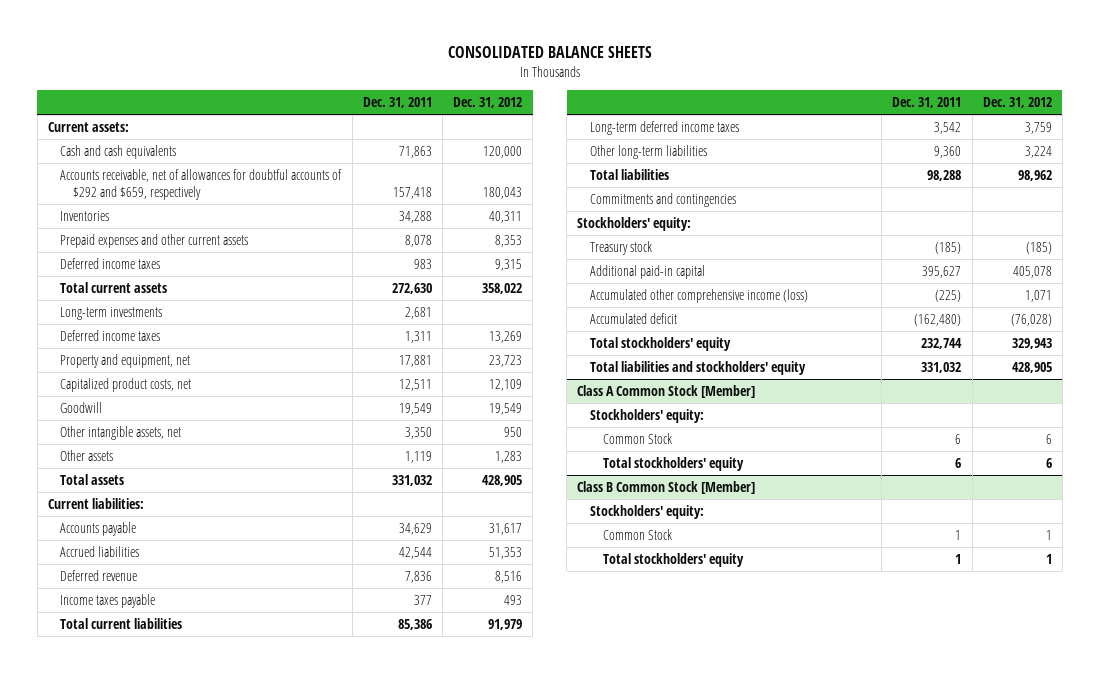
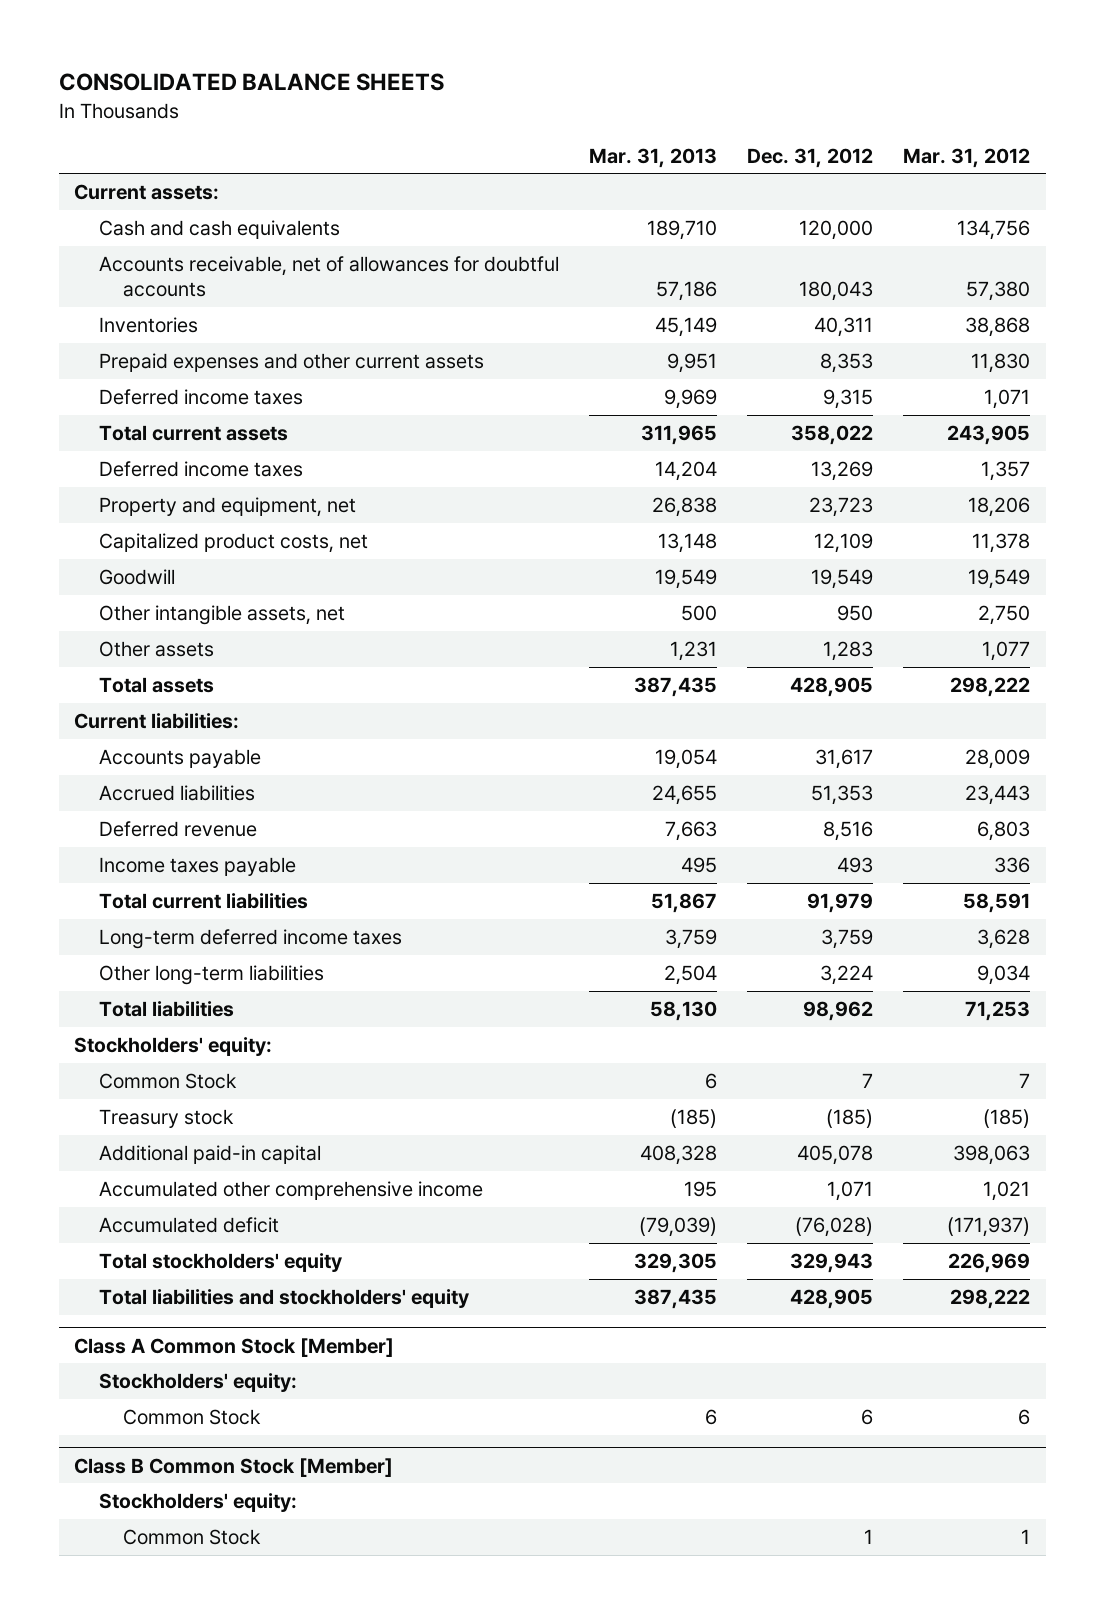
- | Dec. 31, 2011 | Dec. 31, 2012
+ | Mar. 31, 2013 | Dec. 31, 2012 | Mar. 31, 2012
- Accounts receivable, net of allowances for doubtful accounts of $292 and $659, respectively | 157,418 | 180,043
+ Accounts receivable, net of allowances for doubtful accounts | 57,186 | 180,043 | 57,380
- Long-term investments | 2,681 |
- Commitments and contingencies
+ Common Stock | 6 | 7 | 7
- Accumulated other comprehensive income (loss) | (225) | 1,071
+ Accumulated other comprehensive income | 195 | 1,071 | 1,021
@ Class A Common Stock [Member]
- Total stockholders' equity | 6 | 6
@ Class B Common Stock [Member]
- Total stockholders' equity | 1 | 1

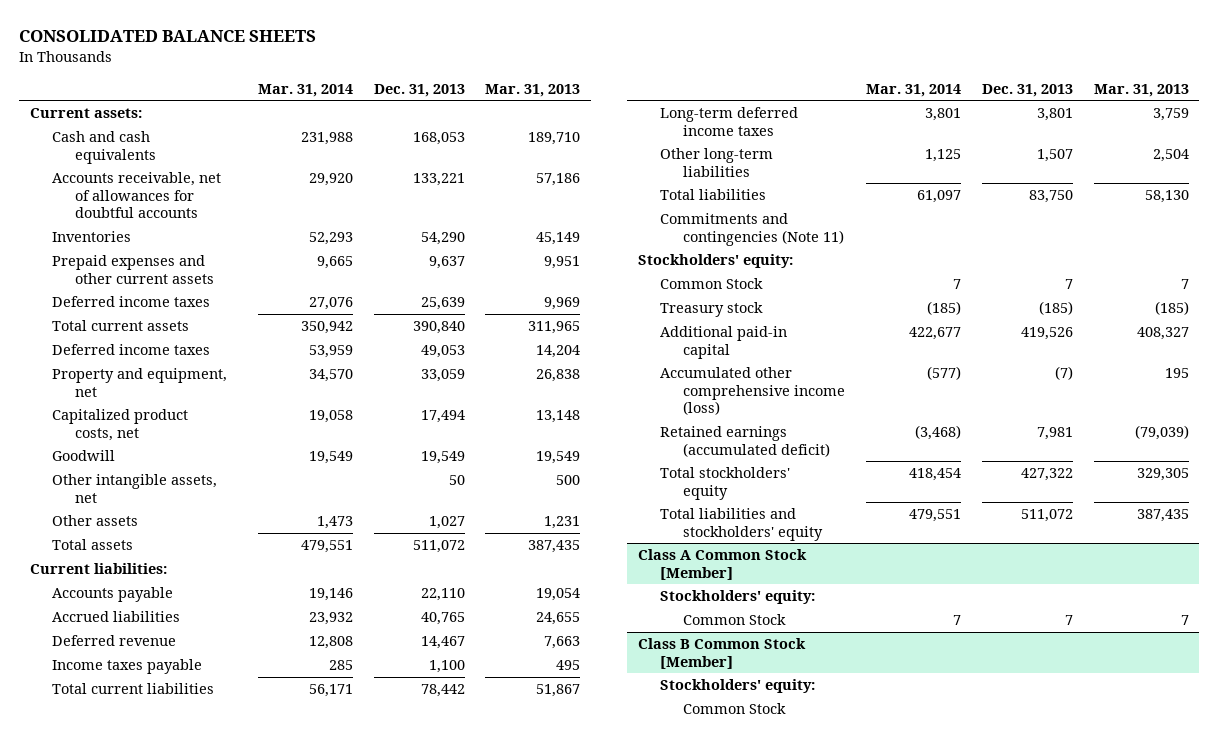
- | Mar. 31, 2013 | Dec. 31, 2012 | Mar. 31, 2012
+ | Mar. 31, 2014 | Dec. 31, 2013 | Mar. 31, 2013
+ Commitments and contingencies (Note 11)
- Common Stock | 6 | 7 | 7
+ Common Stock | 7 | 7 | 7
- Additional paid-in capital | 408,328 | 405,078 | 398,063
- Accumulated other comprehensive income | 195 | 1,071 | 1,021
- Accumulated deficit | (79,039) | (76,028) | (171,937)
+ Additional paid-in capital | 422,677 | 419,526 | 408,327
+ Accumulated other comprehensive income (loss) | (577) | (7) | 195
+ Retained earnings (accumulated deficit) | (3,468) | 7,981 | (79,039)
@ Class A Common Stock [Member]
- Common Stock | 6 | 6 | 6
+ Common Stock | 7 | 7 | 7

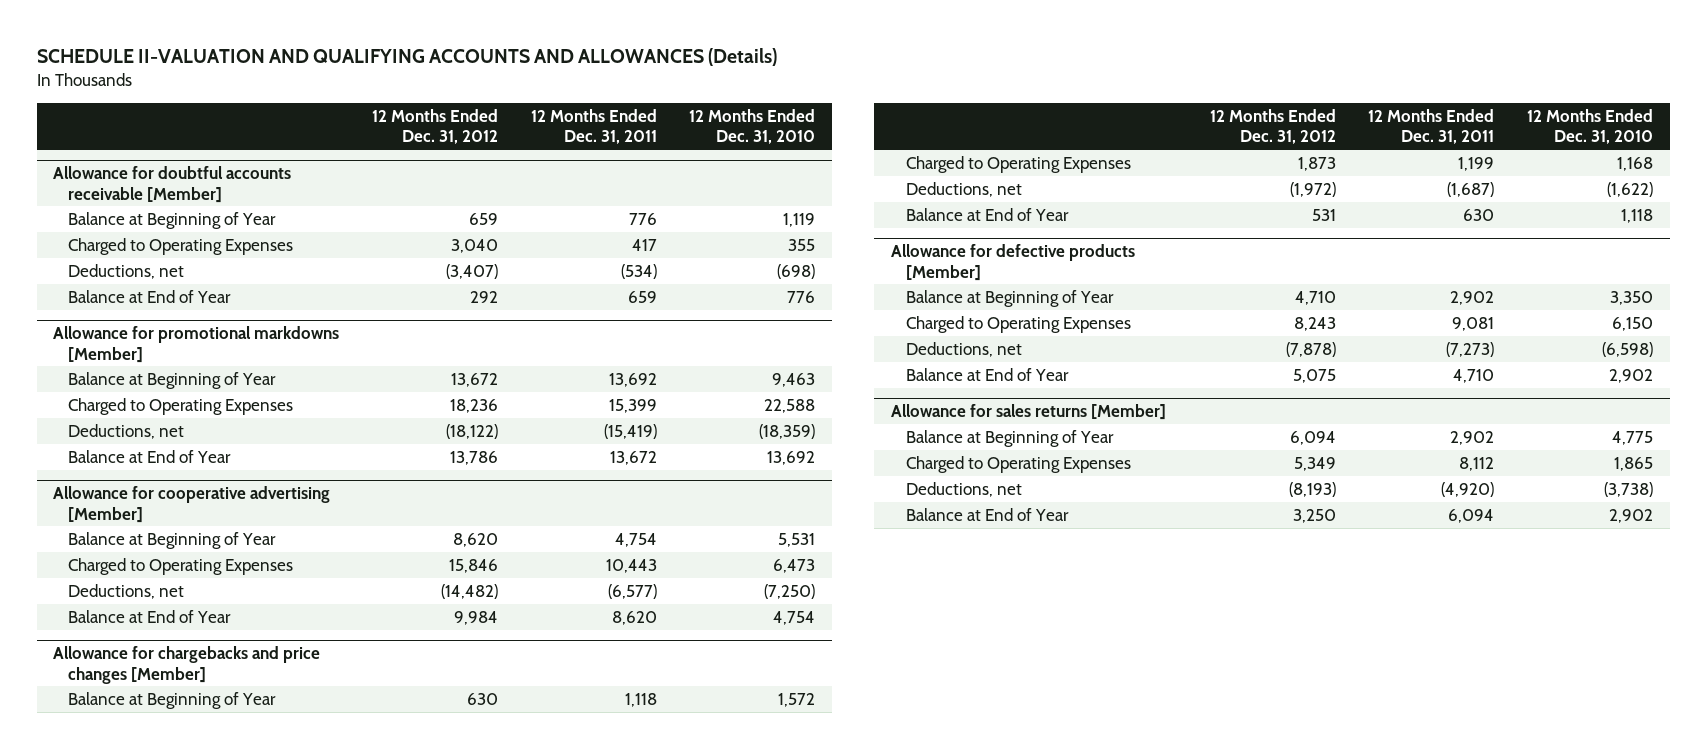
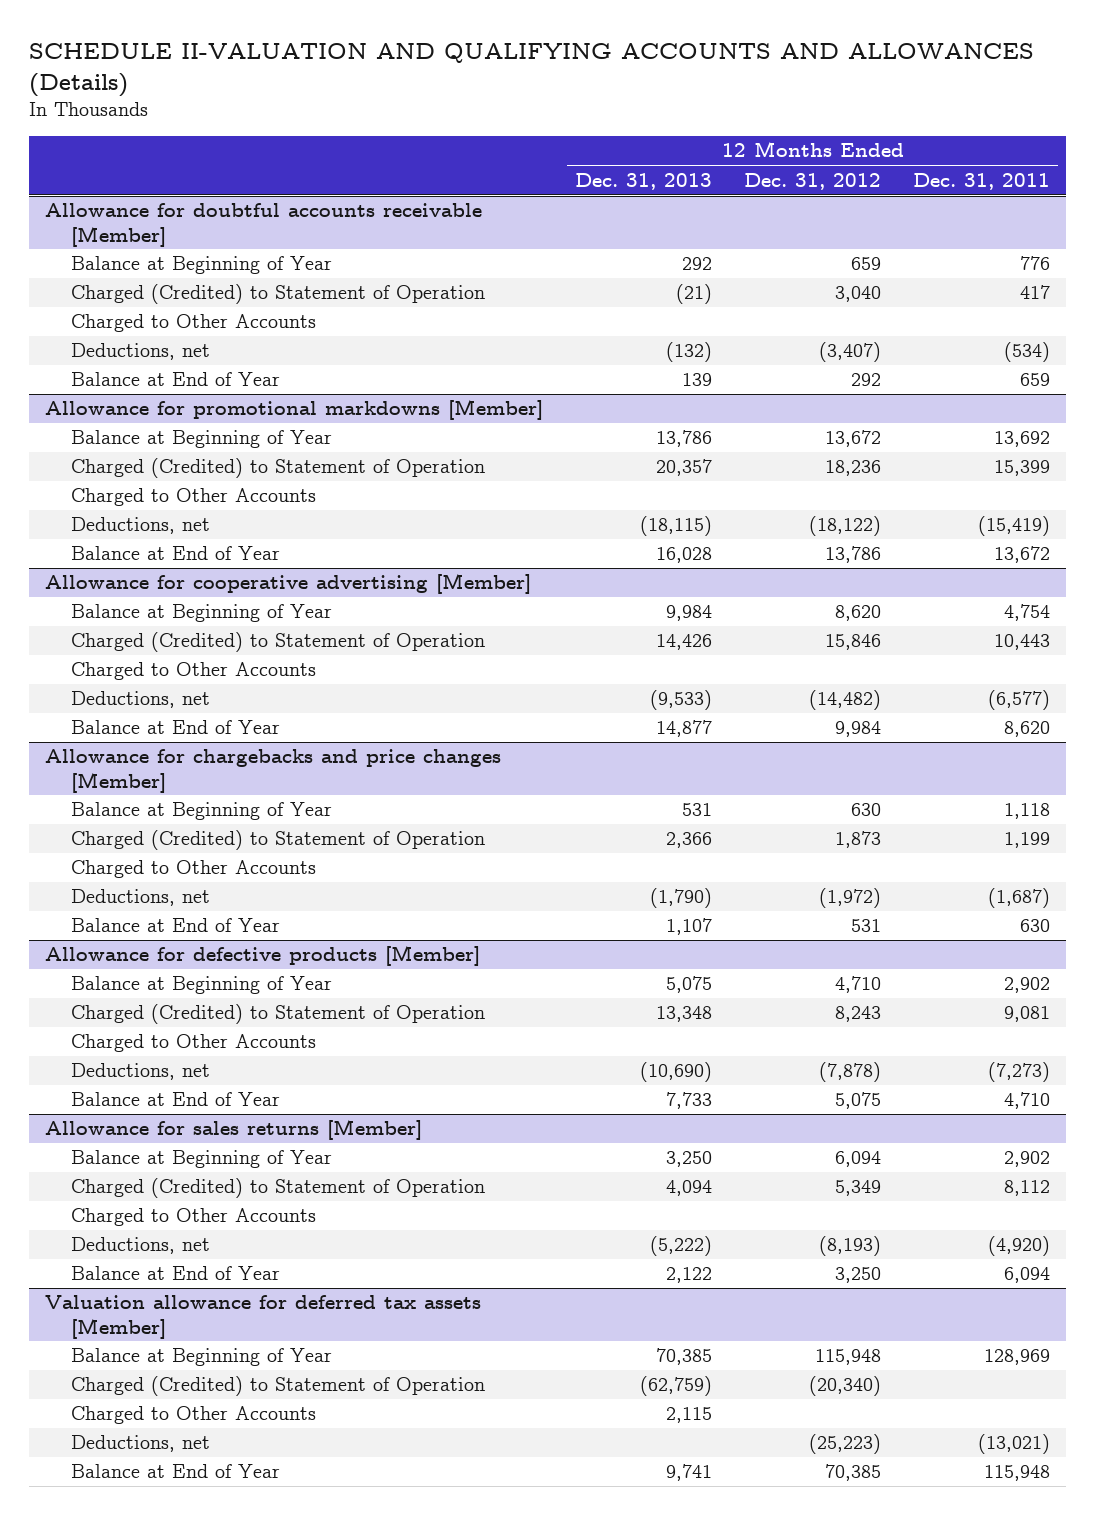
- | 12 Months Ended Dec. 31, 2012 | 12 Months Ended Dec. 31, 2011 | 12 Months Ended Dec. 31, 2010
+ | 12 Months Ended Dec. 31, 2013 | 12 Months Ended Dec. 31, 2012 | 12 Months Ended Dec. 31, 2011
@ Allowance for doubtful accounts receivable [Member]
- Charged to Operating Expenses | 3,040 | 417 | 355
+ Charged (Credited) to Statement of Operation | (21) | 3,040 | 417
+ Charged to Other Accounts
@ Allowance for promotional markdowns [Member]
- Charged to Operating Expenses | 18,236 | 15,399 | 22,588
+ Charged (Credited) to Statement of Operation | 20,357 | 18,236 | 15,399
+ Charged to Other Accounts
@ Allowance for cooperative advertising [Member]
- Charged to Operating Expenses | 15,846 | 10,443 | 6,473
+ Charged (Credited) to Statement of Operation | 14,426 | 15,846 | 10,443
+ Charged to Other Accounts
@ Allowance for chargebacks and price changes [Member]
- Charged to Operating Expenses | 1,873 | 1,199 | 1,168
+ Charged (Credited) to Statement of Operation | 2,366 | 1,873 | 1,199
+ Charged to Other Accounts
@ Allowance for defective products [Member]
- Charged to Operating Expenses | 8,243 | 9,081 | 6,150
+ Charged (Credited) to Statement of Operation | 13,348 | 8,243 | 9,081
+ Charged to Other Accounts
@ Allowance for sales returns [Member]
- Charged to Operating Expenses | 5,349 | 8,112 | 1,865
+ Charged (Credited) to Statement of Operation | 4,094 | 5,349 | 8,112
+ Charged to Other Accounts
+ Valuation allowance for deferred tax assets [Member]
+ Balance at Beginning of Year | 70,385 | 115,948 | 128,969
+ Charged (Credited) to Statement of Operation | (62,759) | (20,340) |
+ Charged to Other Accounts | 2,115 | |
+ Deductions, net | | (25,223) | (13,021)
+ Balance at End of Year | 9,741 | 70,385 | 115,948

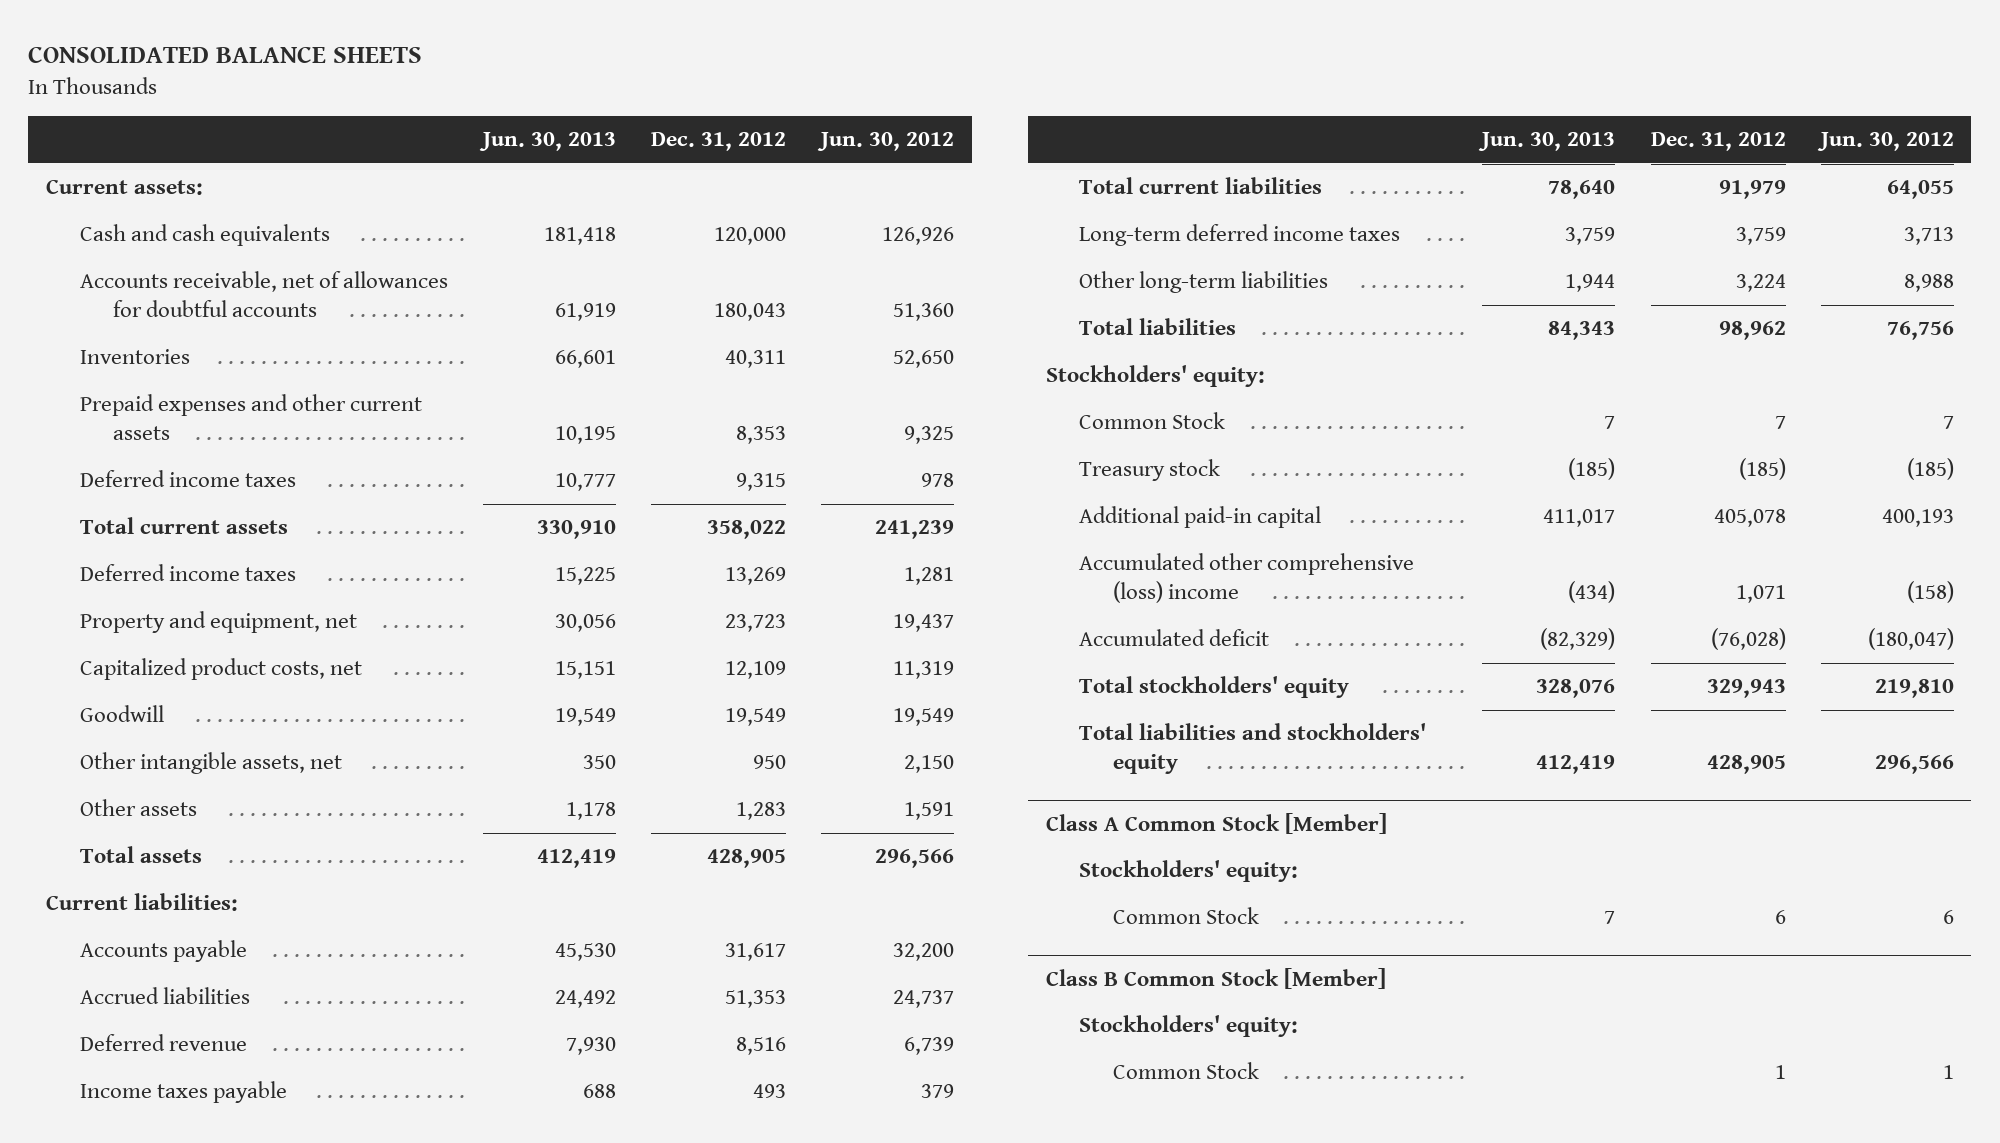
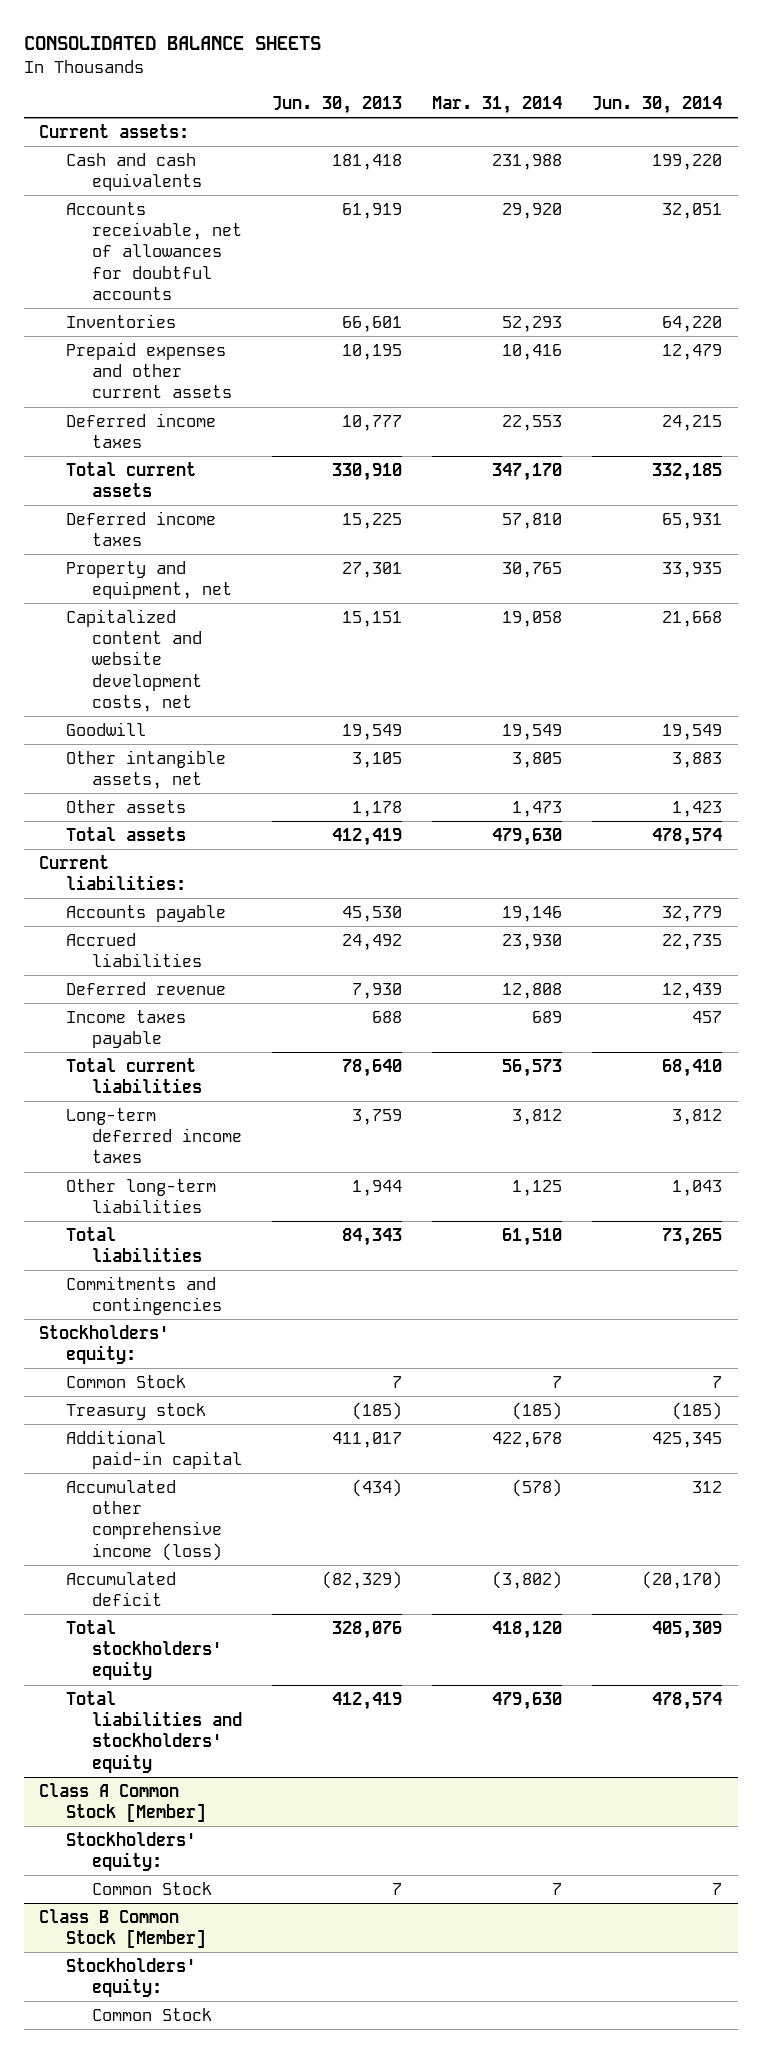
- | Jun. 30, 2013 | Dec. 31, 2012 | Jun. 30, 2012
+ | Jun. 30, 2013 | Mar. 31, 2014 | Jun. 30, 2014
- Property and equipment, net | 30,056 | 23,723 | 19,437
- Capitalized product costs, net | 15,151 | 12,109 | 11,319
+ Property and equipment, net | 27,301 | 30,765 | 33,935
+ Capitalized content and website development costs, net | 15,151 | 19,058 | 21,668
- Other intangible assets, net | 350 | 950 | 2,150
+ Other intangible assets, net | 3,105 | 3,805 | 3,883
+ Commitments and contingencies
- Accumulated other comprehensive (loss) income | (434) | 1,071 | (158)
+ Accumulated other comprehensive income (loss) | (434) | (578) | 312

